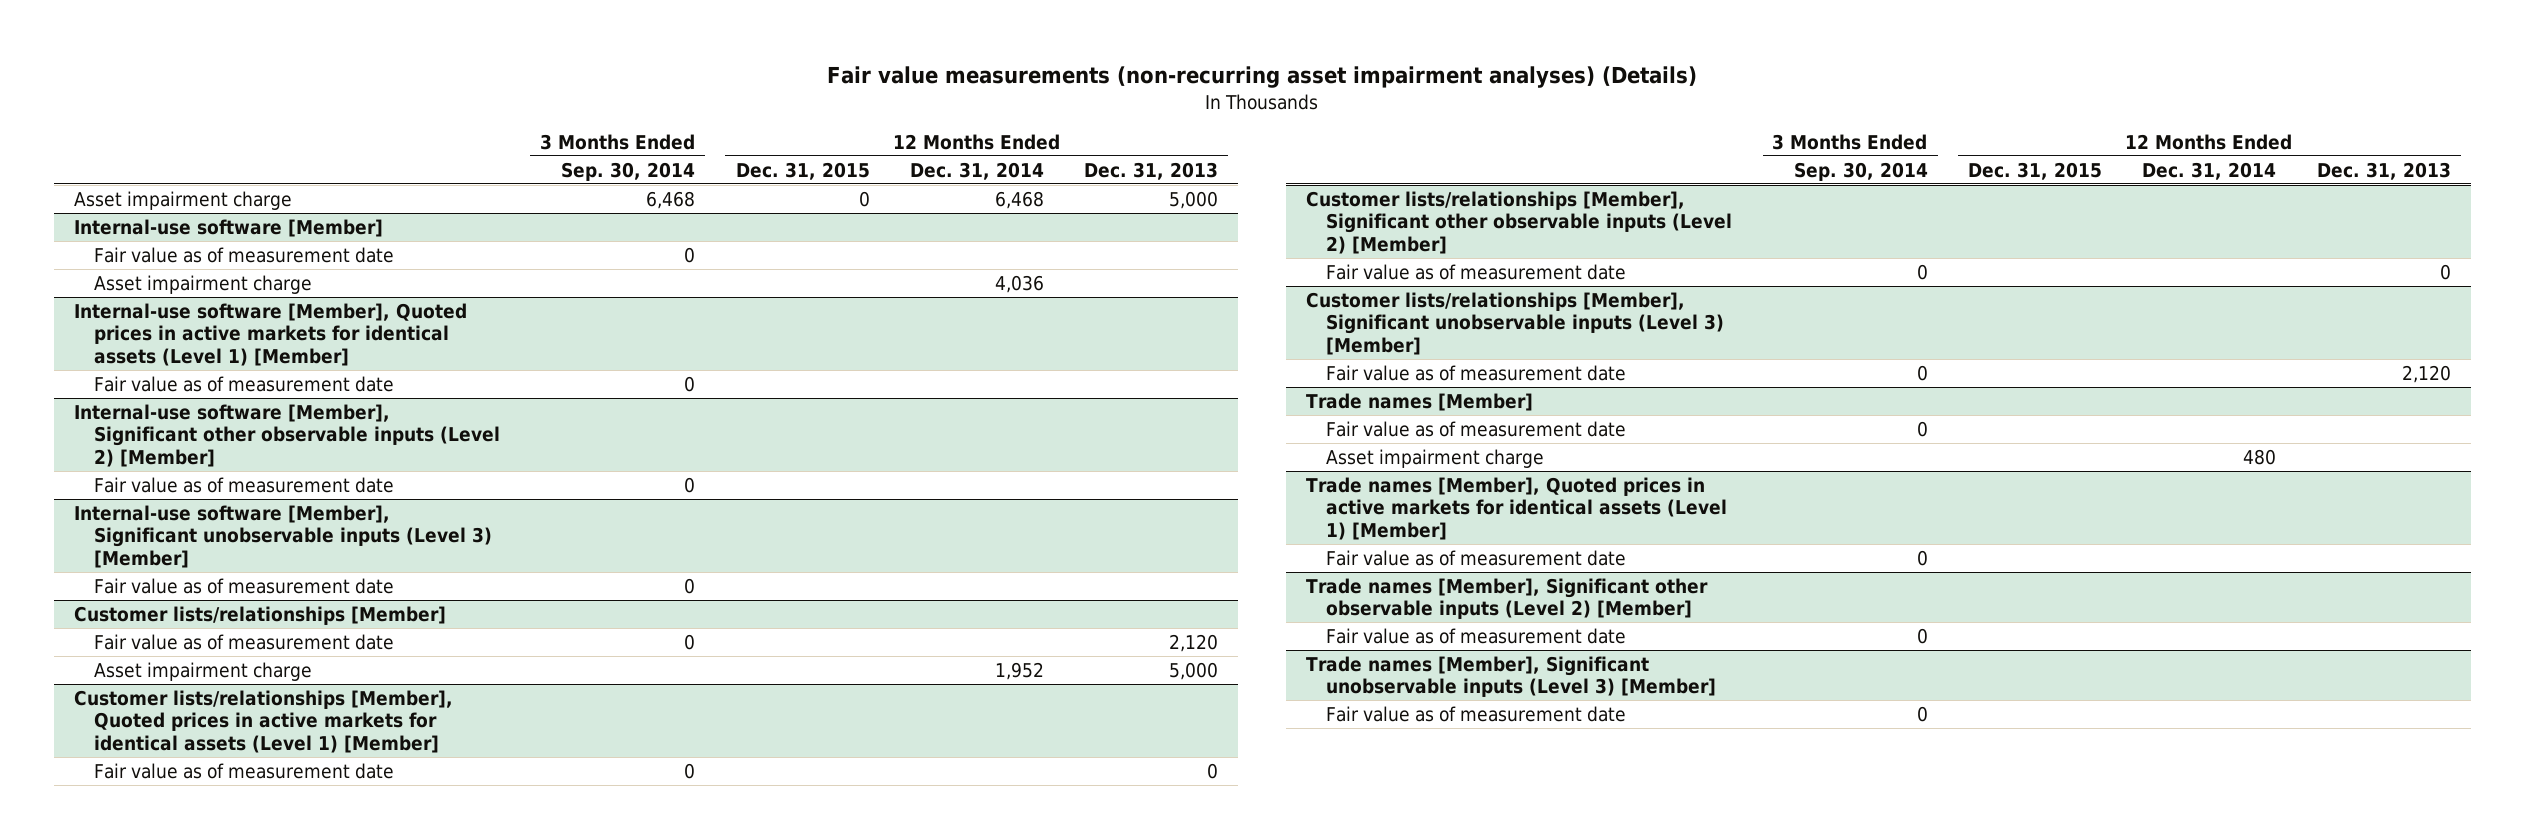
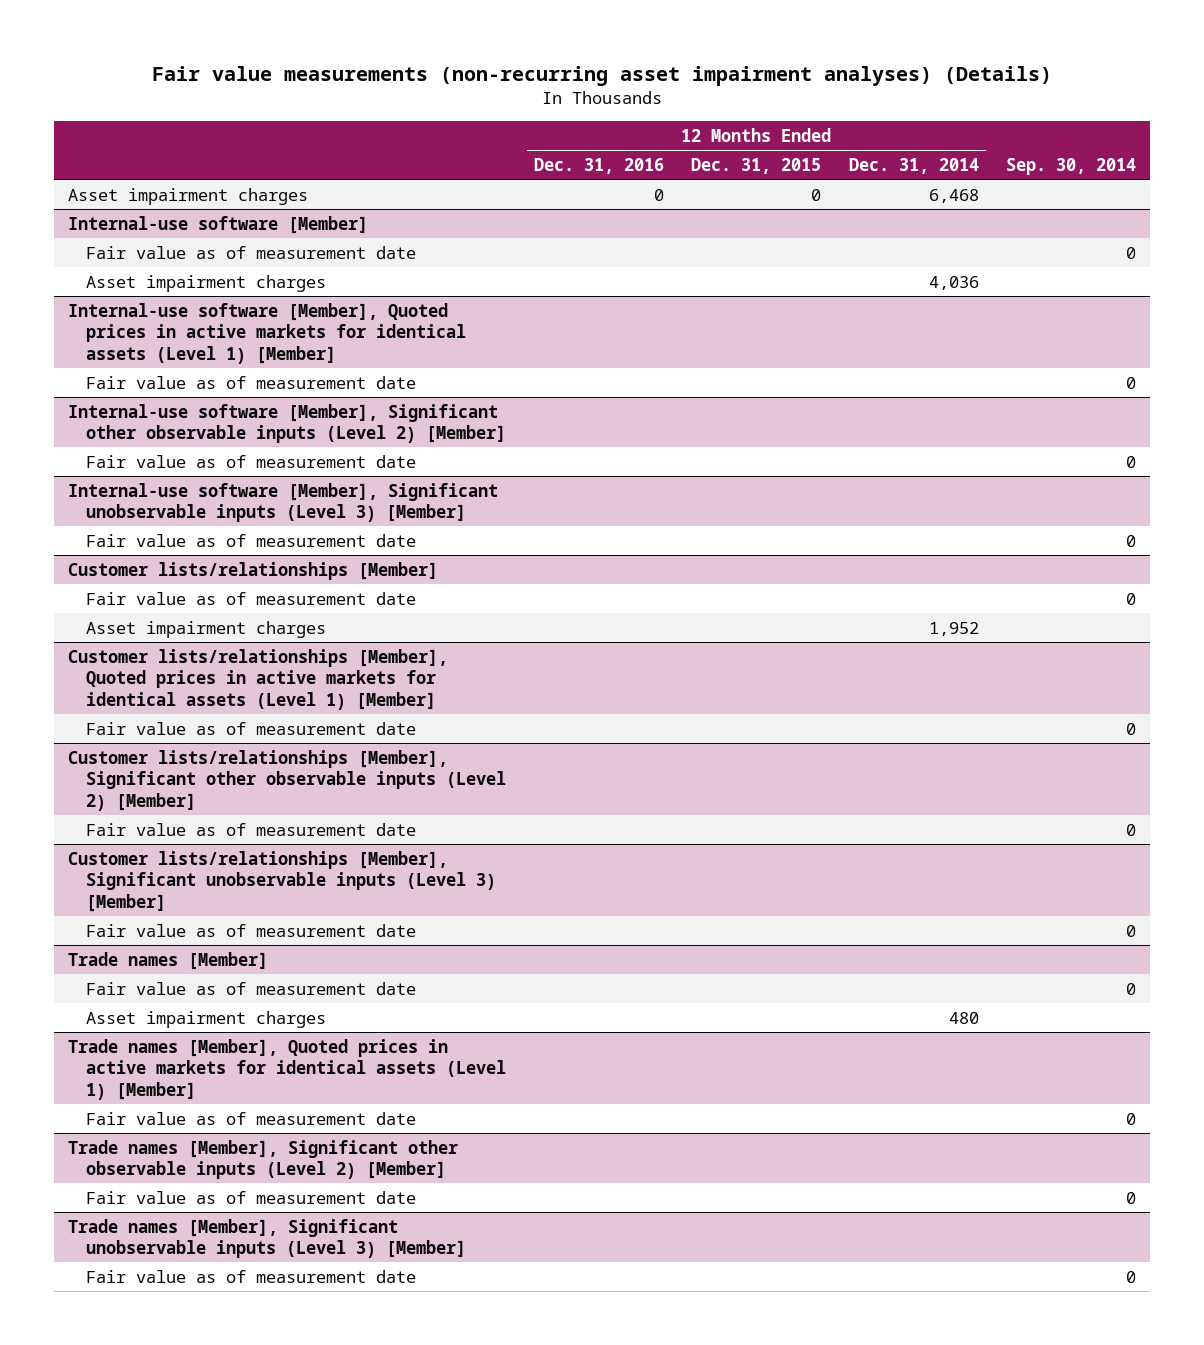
- | 3 Months Ended Sep. 30, 2014 | 12 Months Ended Dec. 31, 2015 | 12 Months Ended Dec. 31, 2014 | 12 Months Ended Dec. 31, 2013
+ | 12 Months Ended Dec. 31, 2016 | 12 Months Ended Dec. 31, 2015 | 12 Months Ended Dec. 31, 2014 | Sep. 30, 2014
- Asset impairment charge | 6,468 | 0 | 6,468 | 5,000
+ Asset impairment charges | 0 | 0 | 6,468 |
@ Internal-use software [Member]
- Asset impairment charge | | | 4,036 |
+ Asset impairment charges | | | 4,036 |
@ Customer lists/relationships [Member]
- Asset impairment charge | | | 1,952 | 5,000
+ Asset impairment charges | | | 1,952 |
@ Trade names [Member]
- Asset impairment charge | | | 480 |
+ Asset impairment charges | | | 480 |

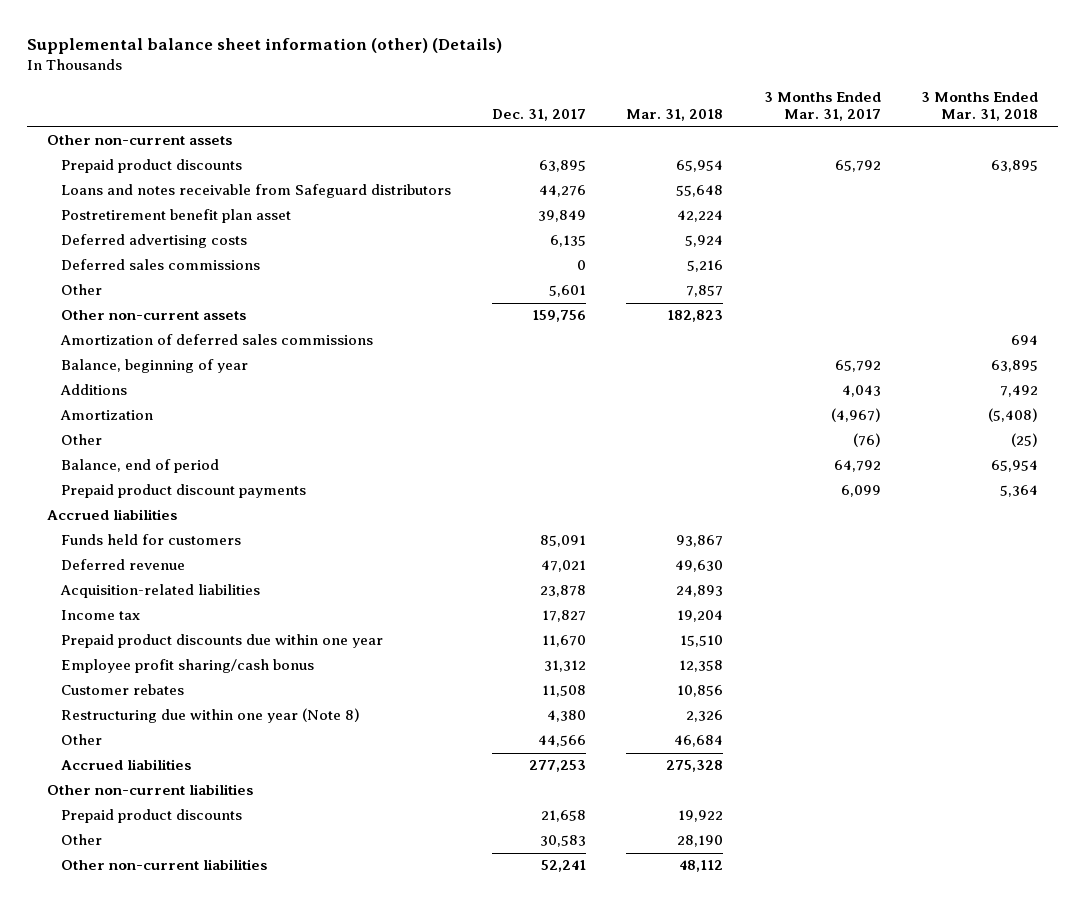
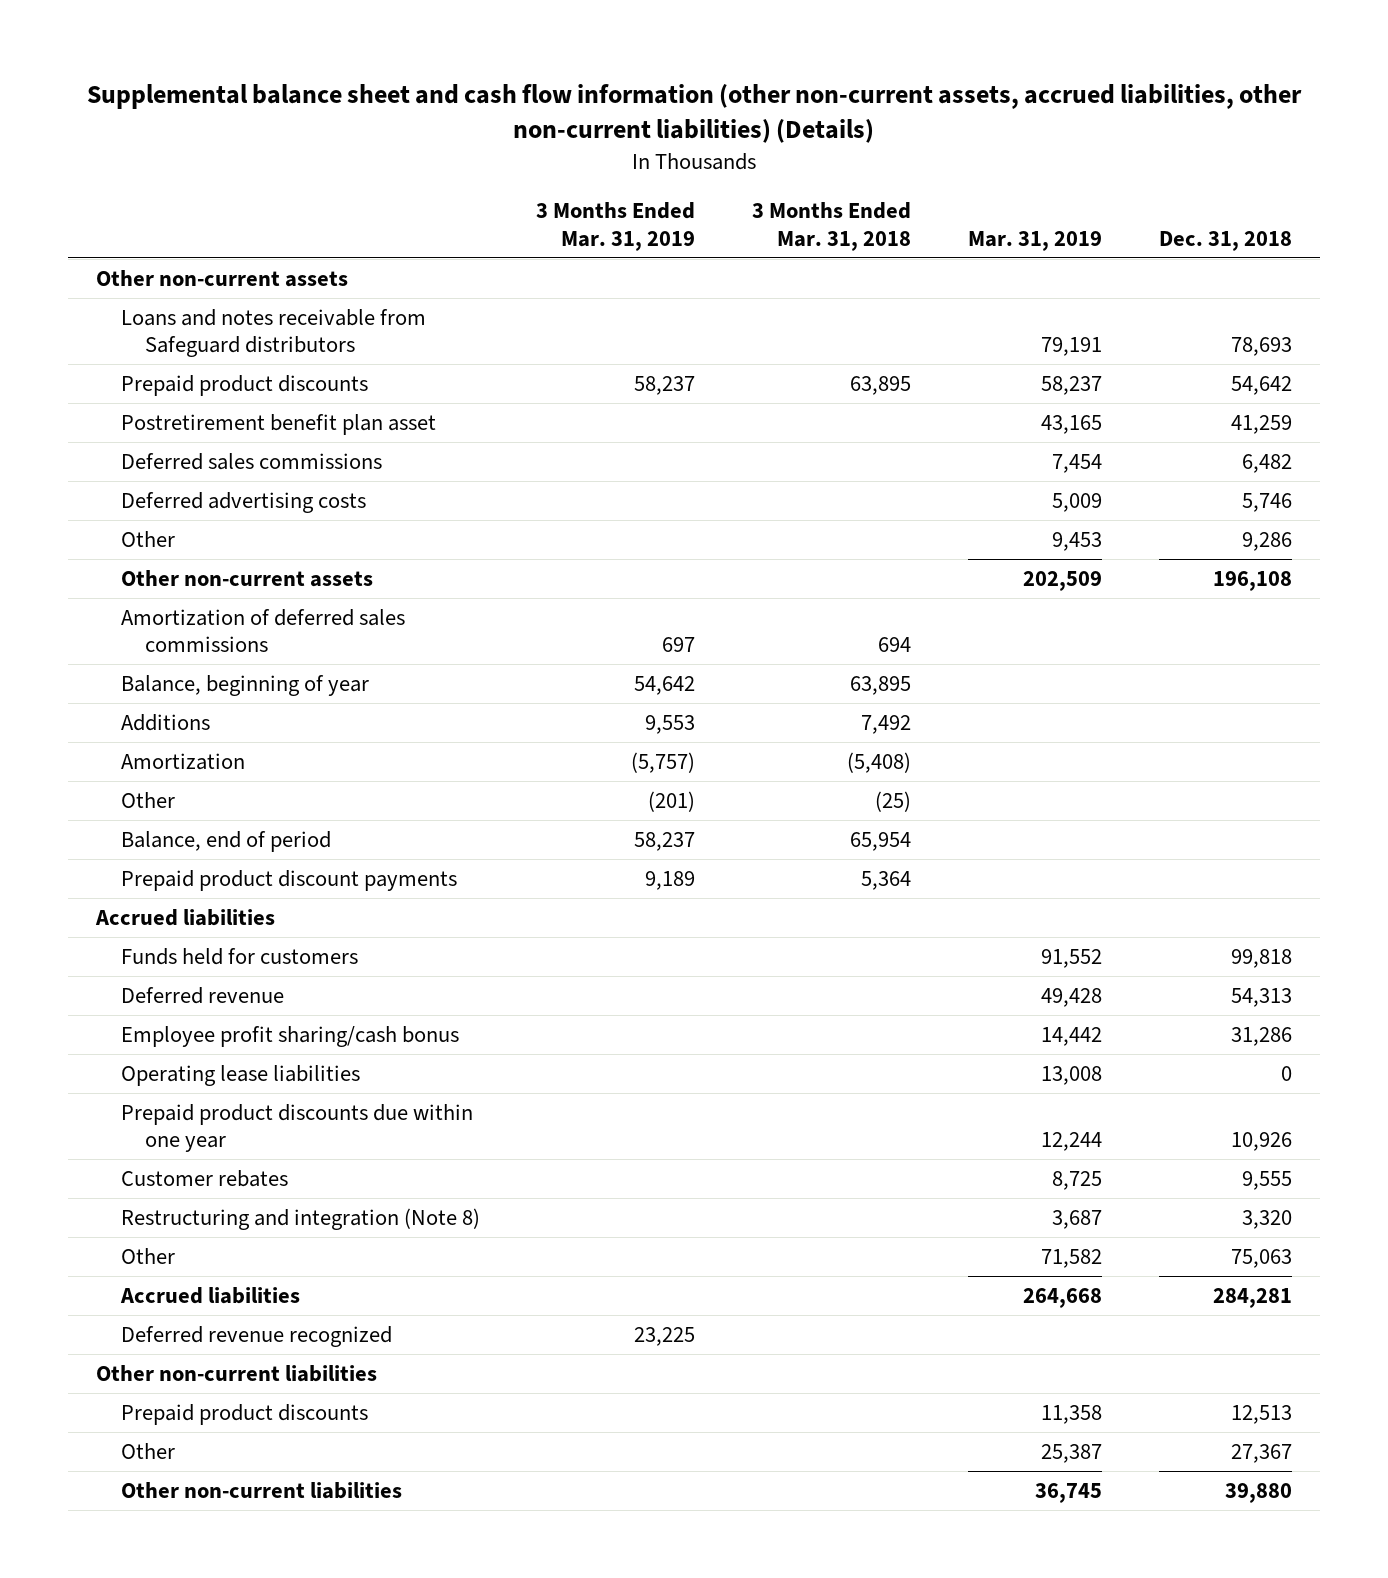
- Supplemental balance sheet information (other) (Details)
+ Supplemental balance sheet and cash flow information (other non-current assets, accrued liabilities, other non-current liabilities) (Details)
- | Dec. 31, 2017 | Mar. 31, 2018 | 3 Months Ended Mar. 31, 2017 | 3 Months Ended Mar. 31, 2018
+ | 3 Months Ended Mar. 31, 2019 | 3 Months Ended Mar. 31, 2018 | Mar. 31, 2019 | Dec. 31, 2018
moved down: Prepaid product discounts | 58,237 | 63,895 | 58,237 | 54,642
moved down: Deferred advertising costs | | | 5,009 | 5,746
- Acquisition-related liabilities | 23,878 | 24,893 | |
- Income tax | 17,827 | 19,204 | |
+ Operating lease liabilities | | | 13,008 | 0
moved down: Prepaid product discounts due within one year | | | 12,244 | 10,926
- Restructuring due within one year (Note 8) | 4,380 | 2,326 | |
+ Restructuring and integration (Note 8) | | | 3,687 | 3,320
+ Deferred revenue recognized | 23,225 | | |

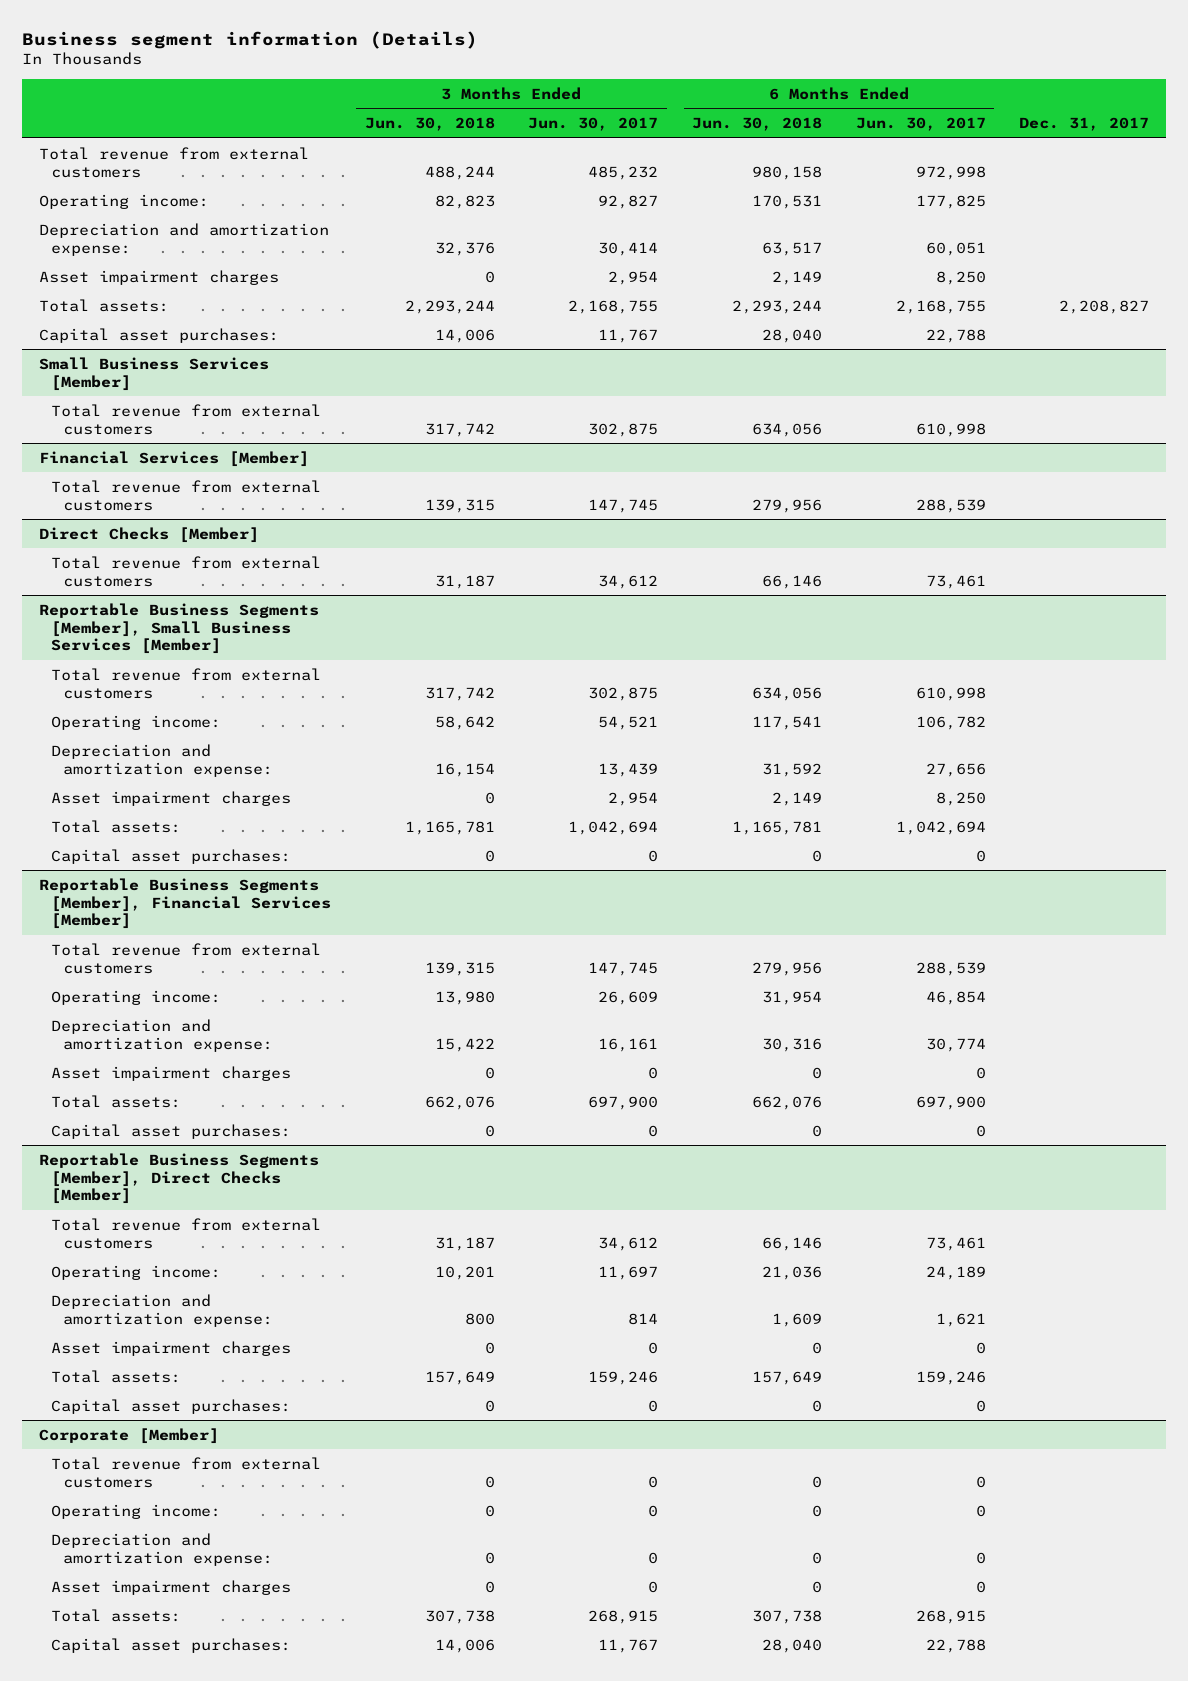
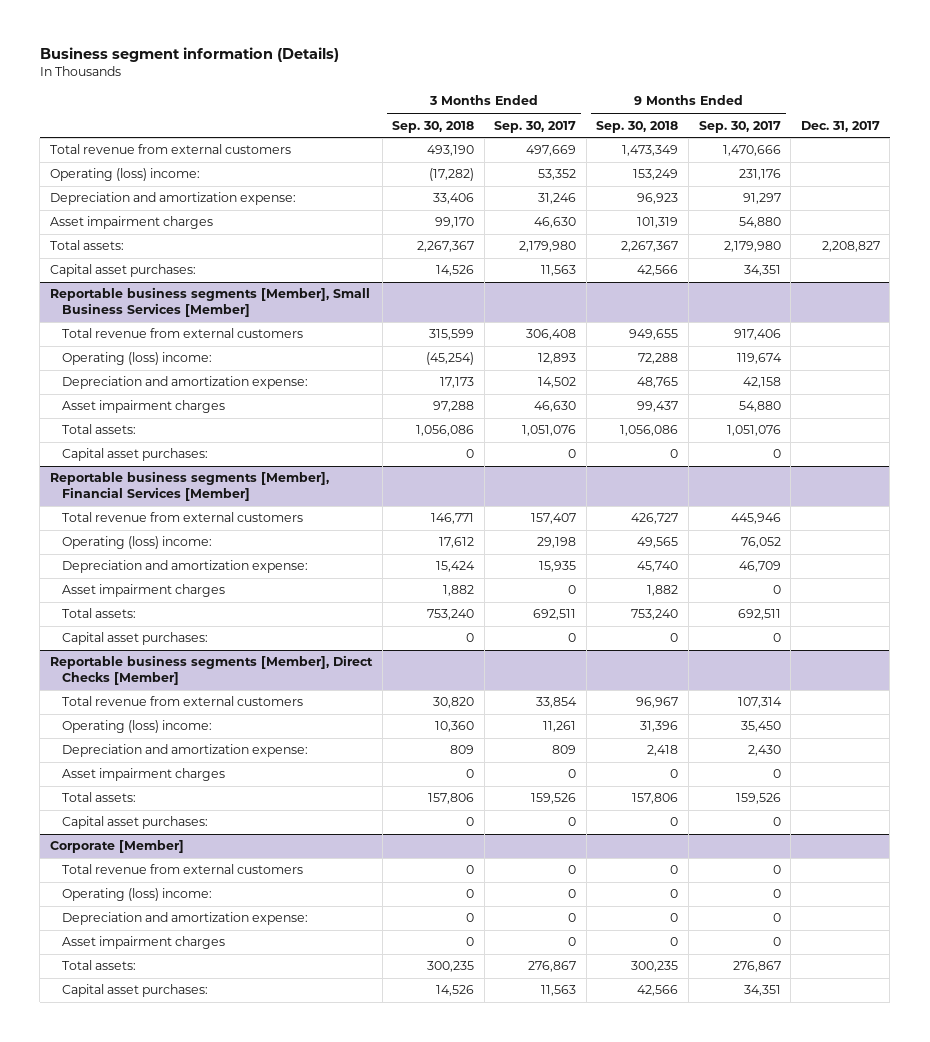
- | 3 Months Ended Jun. 30, 2018 | 3 Months Ended Jun. 30, 2017 | 6 Months Ended Jun. 30, 2018 | 6 Months Ended Jun. 30, 2017 | Dec. 31, 2017
+ | 3 Months Ended Sep. 30, 2018 | 3 Months Ended Sep. 30, 2017 | 9 Months Ended Sep. 30, 2018 | 9 Months Ended Sep. 30, 2017 | Dec. 31, 2017
- Operating income: | 82,823 | 92,827 | 170,531 | 177,825 |
+ Operating (loss) income: | (17,282) | 53,352 | 153,249 | 231,176 |
- Small Business Services [Member]
- Total revenue from external customers | 317,742 | 302,875 | 634,056 | 610,998 |
- Financial Services [Member]
- Total revenue from external customers | 139,315 | 147,745 | 279,956 | 288,539 |
- Direct Checks [Member]
- Total revenue from external customers | 31,187 | 34,612 | 66,146 | 73,461 |
- Reportable Business Segments [Member], Small Business Services [Member]
+ Reportable business segments [Member], Small Business Services [Member]
- Operating income: | 58,642 | 54,521 | 117,541 | 106,782 |
+ Operating (loss) income: | (45,254) | 12,893 | 72,288 | 119,674 |
- Reportable Business Segments [Member], Financial Services [Member]
+ Reportable business segments [Member], Financial Services [Member]
- Operating income: | 13,980 | 26,609 | 31,954 | 46,854 |
+ Operating (loss) income: | 17,612 | 29,198 | 49,565 | 76,052 |
- Reportable Business Segments [Member], Direct Checks [Member]
+ Reportable business segments [Member], Direct Checks [Member]
- Operating income: | 10,201 | 11,697 | 21,036 | 24,189 |
+ Operating (loss) income: | 10,360 | 11,261 | 31,396 | 35,450 |
@ Corporate [Member]
- Operating income: | 0 | 0 | 0 | 0 |
+ Operating (loss) income: | 0 | 0 | 0 | 0 |

